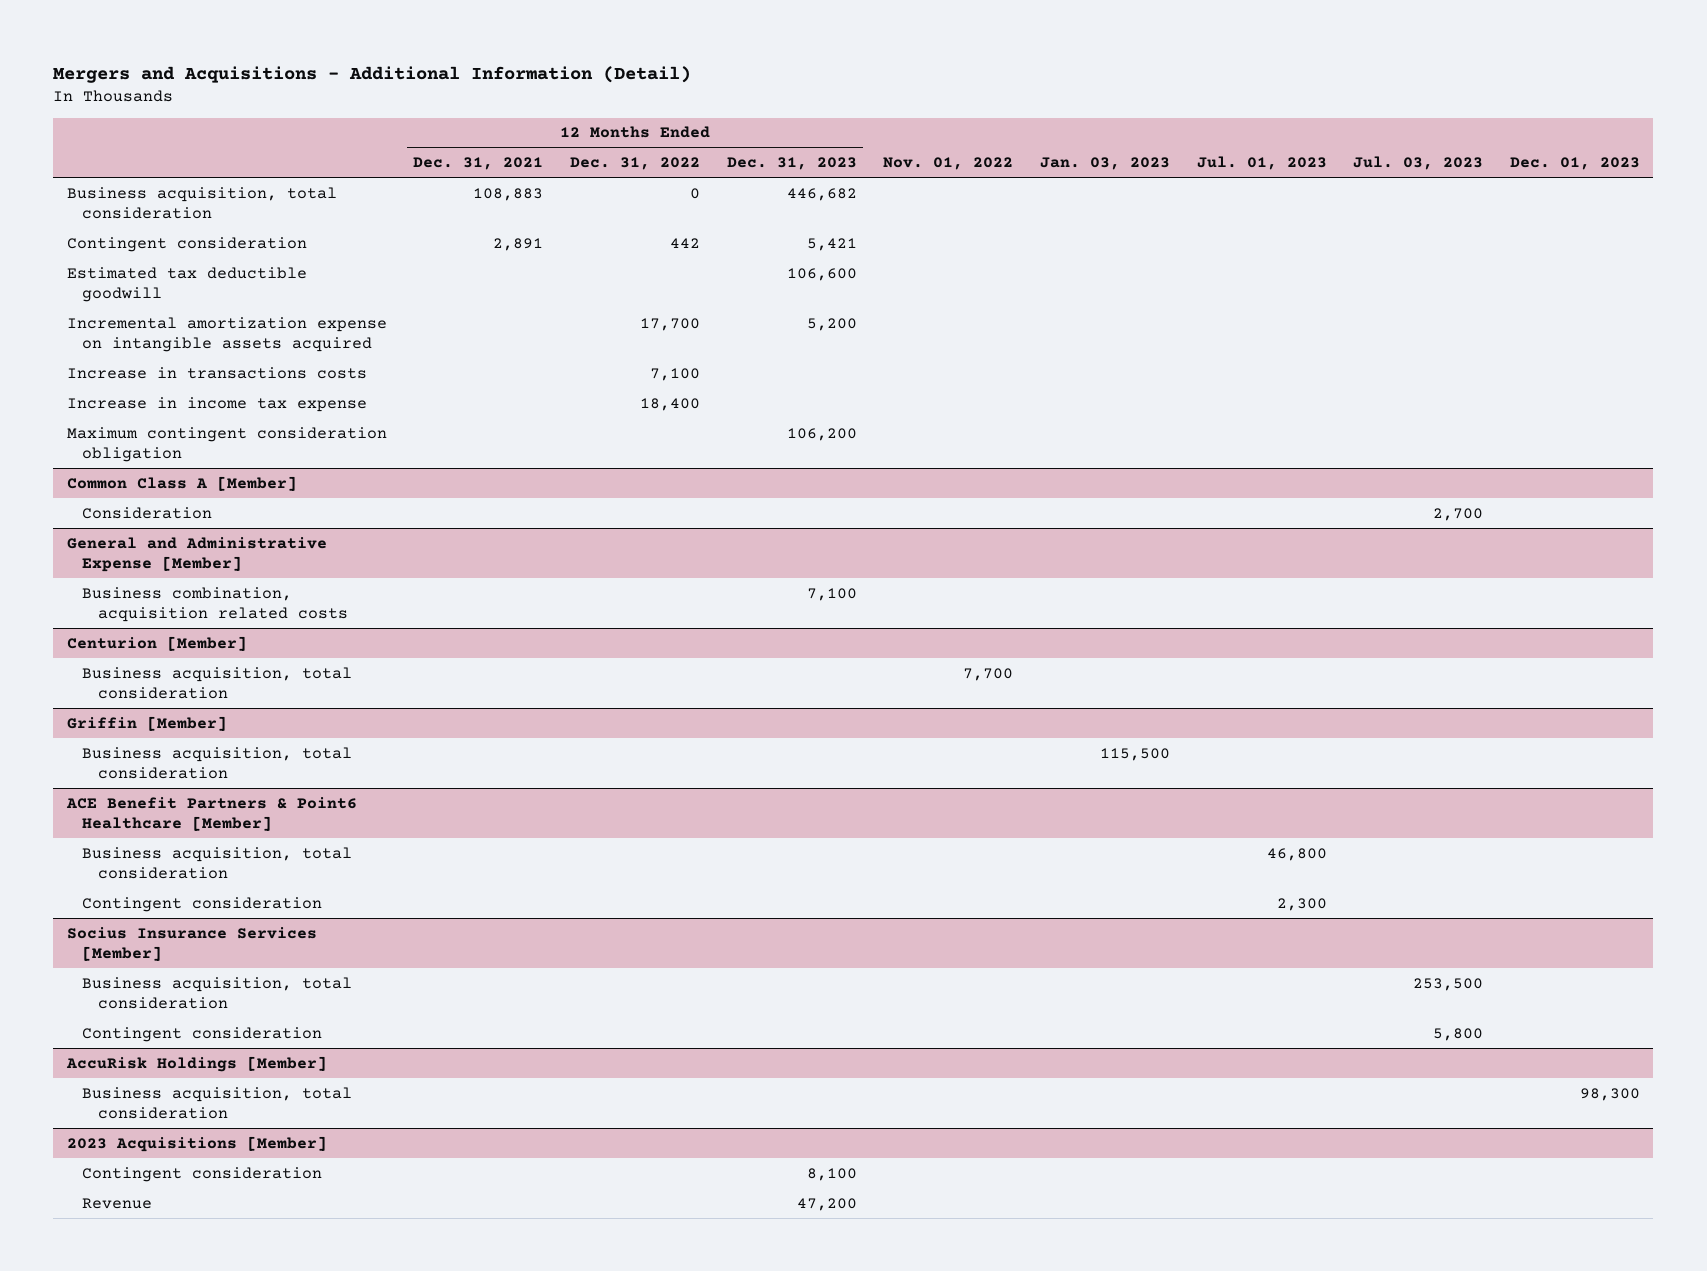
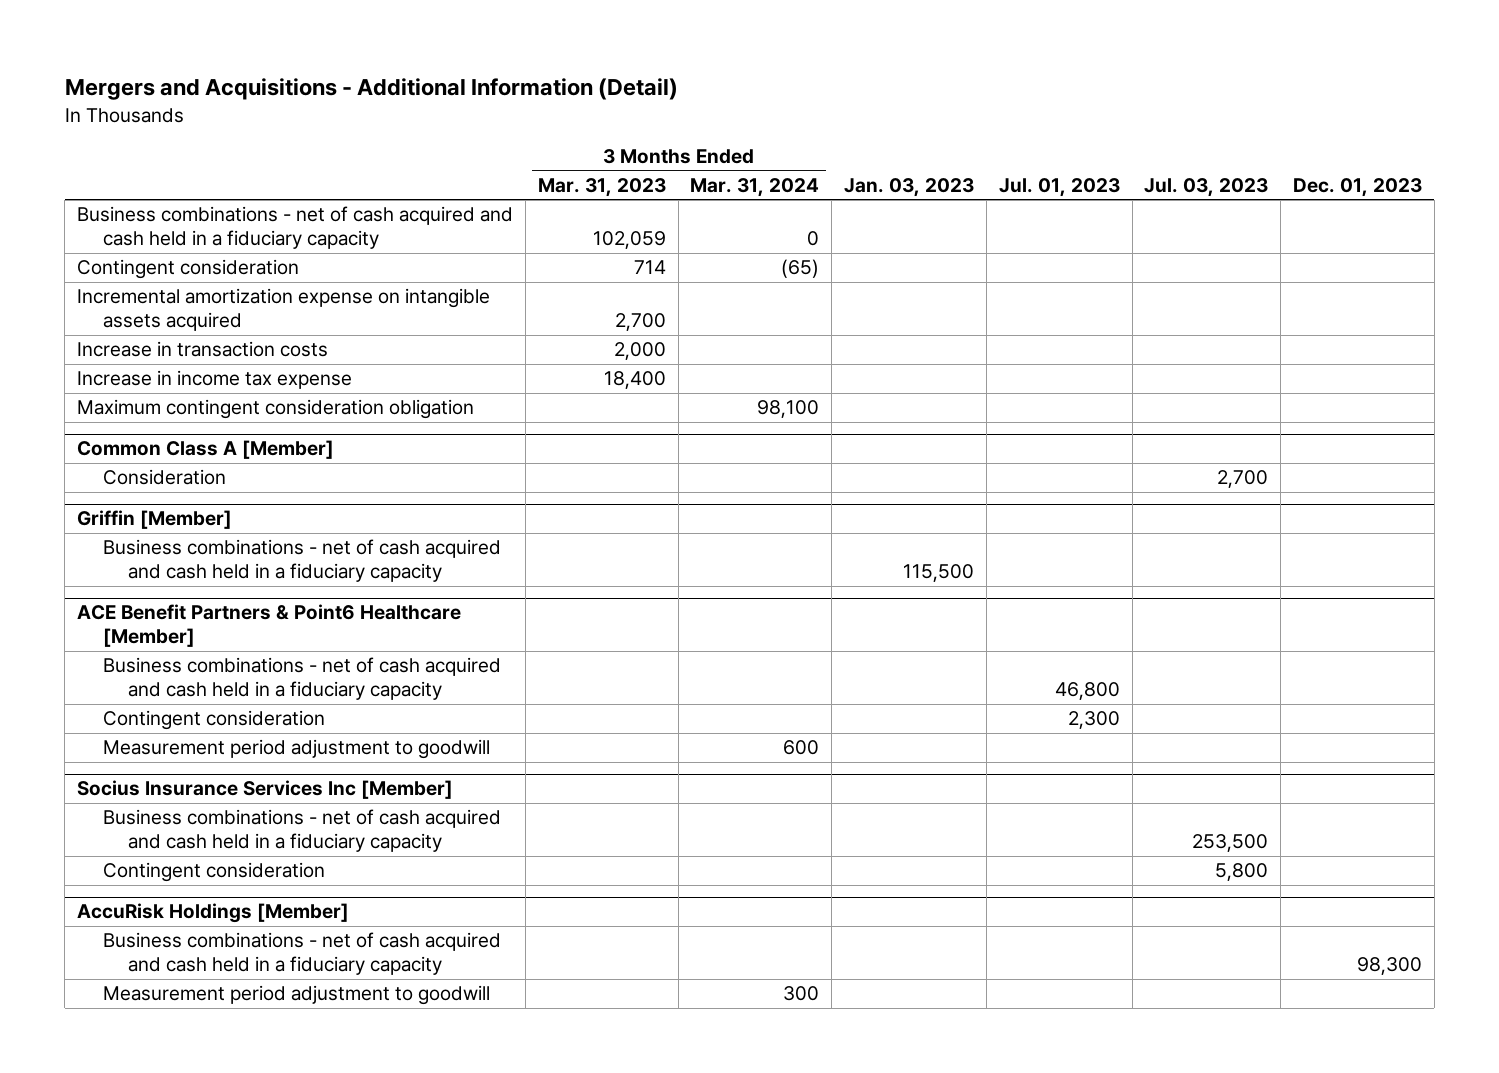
- | 12 Months Ended Dec. 31, 2021 | 12 Months Ended Dec. 31, 2022 | 12 Months Ended Dec. 31, 2023 | Nov. 01, 2022 | Jan. 03, 2023 | Jul. 01, 2023 | Jul. 03, 2023 | Dec. 01, 2023
+ | 3 Months Ended Mar. 31, 2023 | 3 Months Ended Mar. 31, 2024 | Jan. 03, 2023 | Jul. 01, 2023 | Jul. 03, 2023 | Dec. 01, 2023
- Business acquisition, total consideration | 108,883 | 0 | 446,682 | | | | |
+ Business combinations - net of cash acquired and cash held in a fiduciary capacity | 102,059 | 0 | | | |
- Estimated tax deductible goodwill | | | 106,600 | | | | |
- Increase in transactions costs | | 7,100 | | | | | |
+ Increase in transaction costs | 2,000 | | | | |
- General and Administrative Expense [Member]
- Business combination, acquisition related costs | | | 7,100 | | | | |
- Centurion [Member]
- Business acquisition, total consideration | | | | 7,700 | | | |
@ Griffin [Member]
- Business acquisition, total consideration | | | | | 115,500 | | |
+ Business combinations - net of cash acquired and cash held in a fiduciary capacity | | | 115,500 | | |
@ ACE Benefit Partners & Point6 Healthcare [Member]
- Business acquisition, total consideration | | | | | | 46,800 | |
+ Business combinations - net of cash acquired and cash held in a fiduciary capacity | | | | 46,800 | |
- Socius Insurance Services [Member]
- Business acquisition, total consideration | | | | | | | 253,500 |
@ ACE Benefit Partners & Point6 Healthcare [Member]
+ Measurement period adjustment to goodwill | | 600 | | | |
+ Socius Insurance Services Inc [Member]
+ Business combinations - net of cash acquired and cash held in a fiduciary capacity | | | | | 253,500 |
@ AccuRisk Holdings [Member]
- Business acquisition, total consideration | | | | | | | | 98,300
- 2023 Acquisitions [Member]
- Contingent consideration | | | 8,100 | | | | |
- Revenue | | | 47,200 | | | | |
@ AccuRisk Holdings [Member]
+ Business combinations - net of cash acquired and cash held in a fiduciary capacity | | | | | | 98,300
+ Measurement period adjustment to goodwill | | 300 | | | |

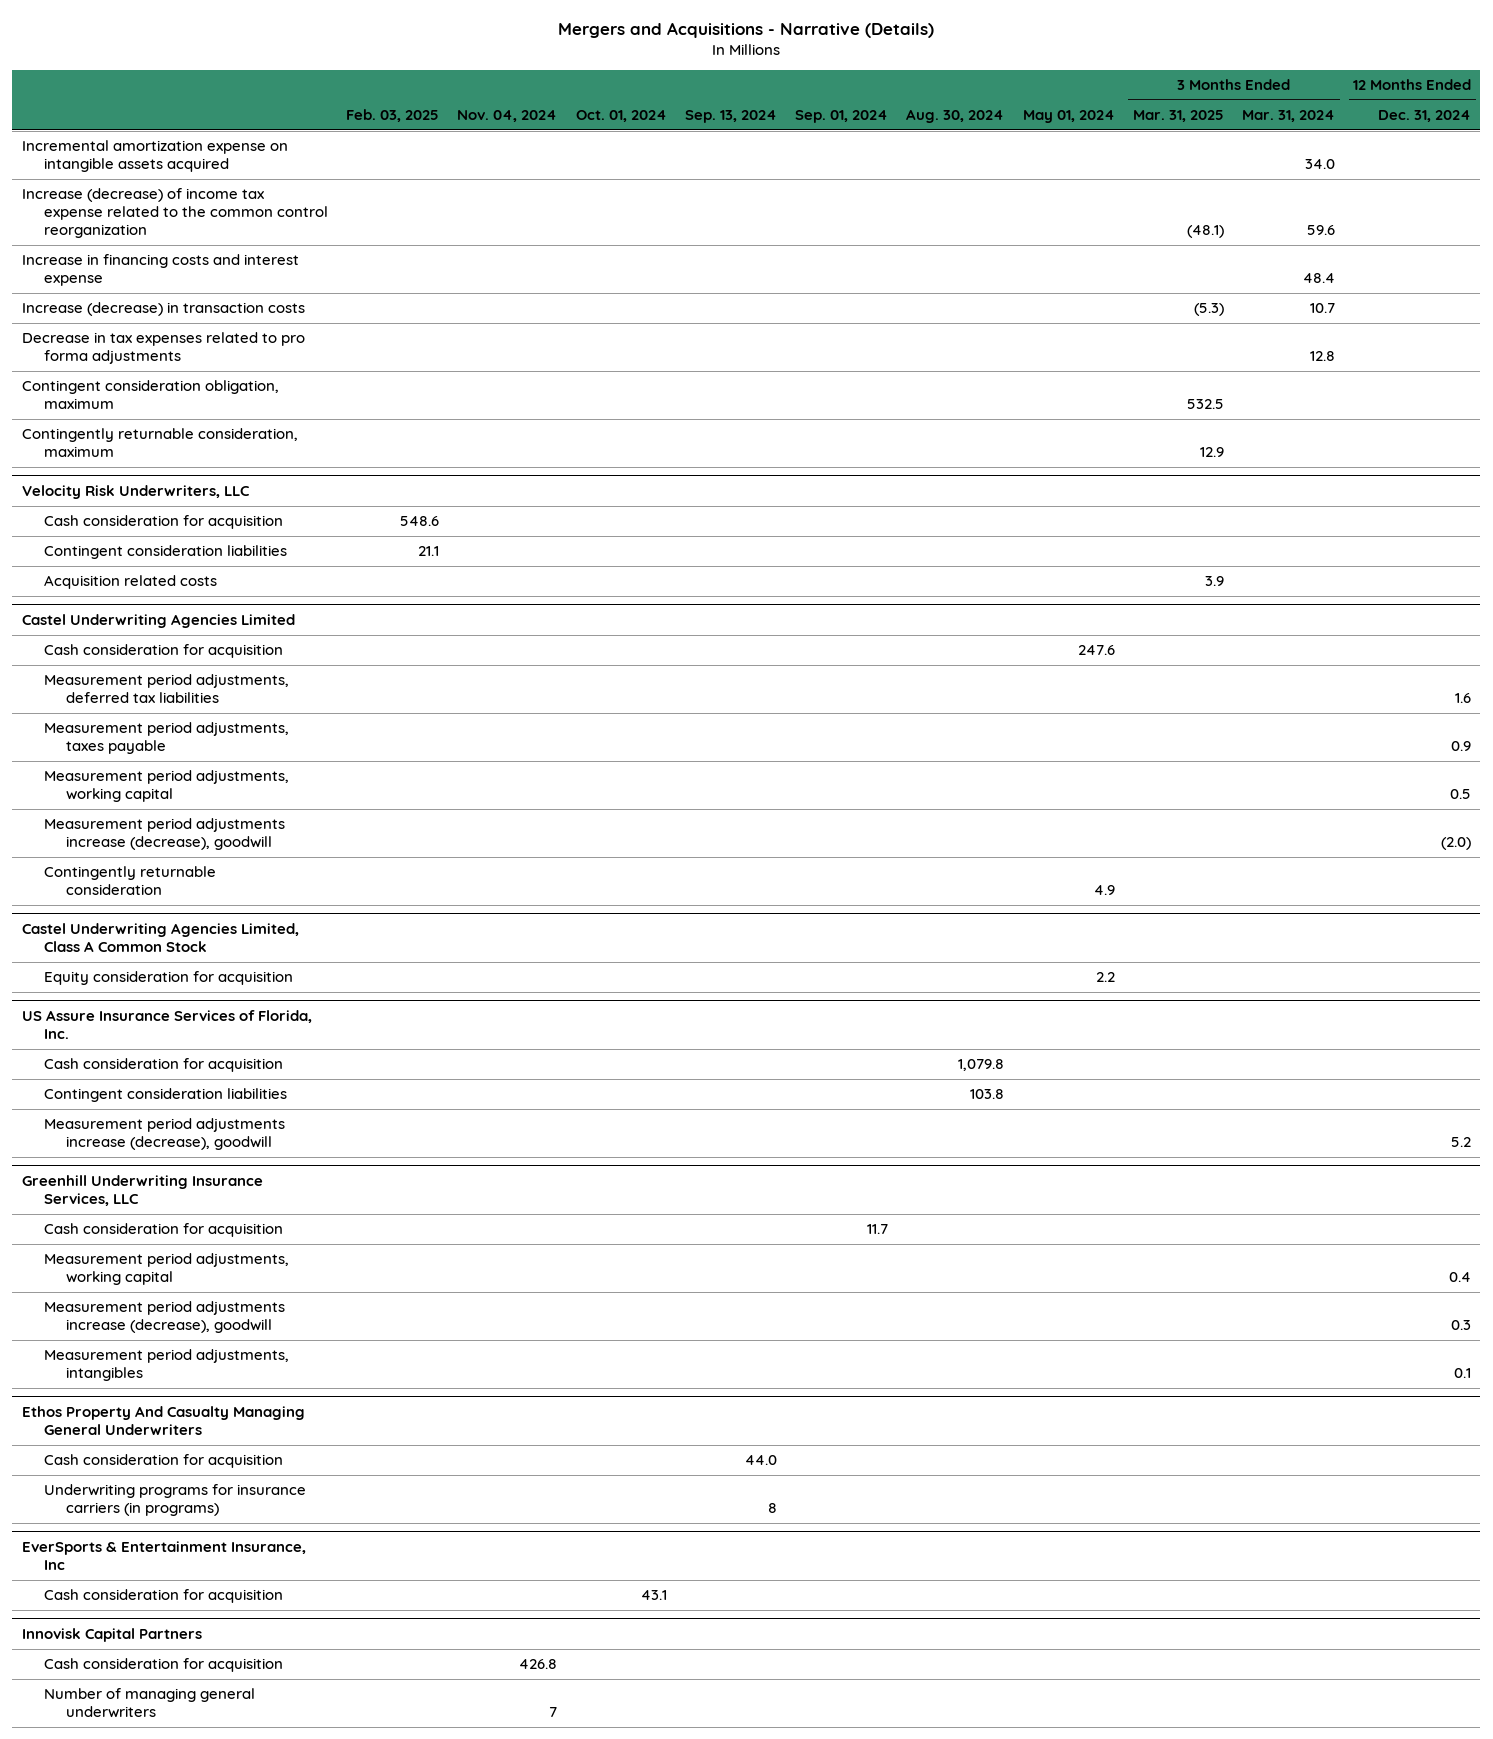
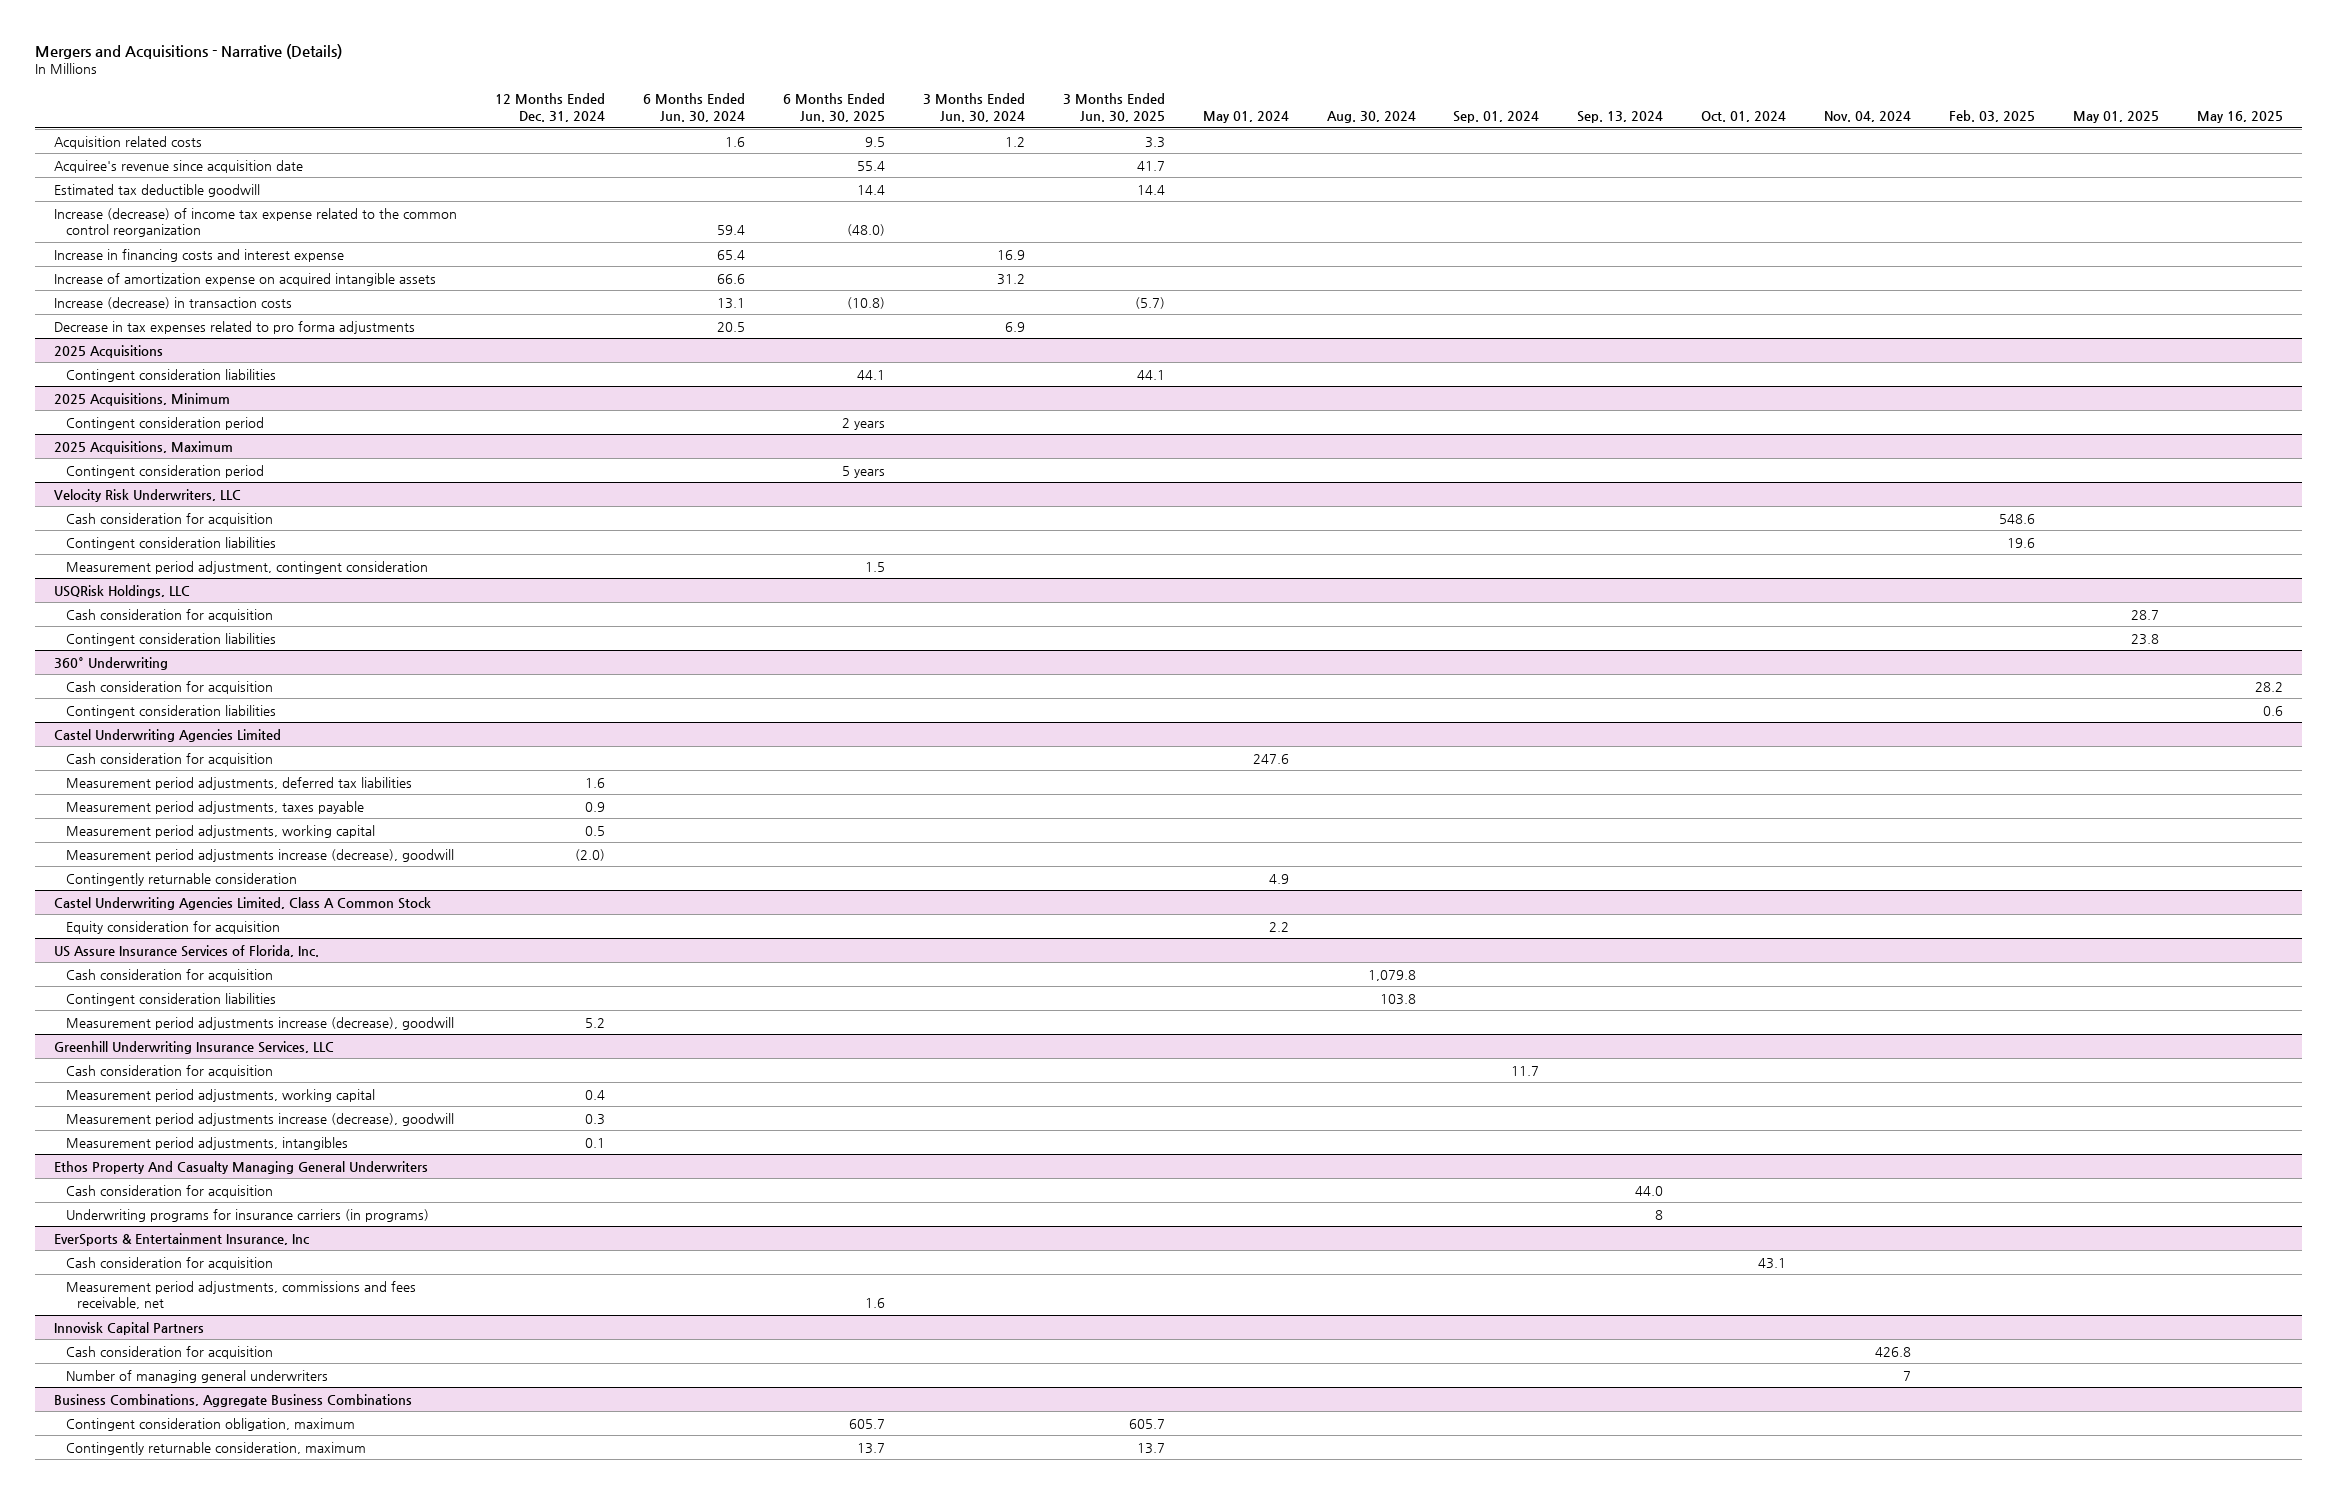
- | Feb. 03, 2025 | Nov. 04, 2024 | Oct. 01, 2024 | Sep. 13, 2024 | Sep. 01, 2024 | Aug. 30, 2024 | May 01, 2024 | 3 Months Ended Mar. 31, 2025 | 3 Months Ended Mar. 31, 2024 | 12 Months Ended Dec. 31, 2024
+ | 12 Months Ended Dec. 31, 2024 | 6 Months Ended Jun. 30, 2024 | 6 Months Ended Jun. 30, 2025 | 3 Months Ended Jun. 30, 2024 | 3 Months Ended Jun. 30, 2025 | May 01, 2024 | Aug. 30, 2024 | Sep. 01, 2024 | Sep. 13, 2024 | Oct. 01, 2024 | Nov. 04, 2024 | Feb. 03, 2025 | May 01, 2025 | May 16, 2025
- Incremental amortization expense on intangible assets acquired | | | | | | | | | 34.0 |
+ Acquisition related costs | | 1.6 | 9.5 | 1.2 | 3.3 | | | | | | | | |
+ Acquiree's revenue since acquisition date | | | 55.4 | | 41.7 | | | | | | | | |
+ Estimated tax deductible goodwill | | | 14.4 | | 14.4 | | | | | | | | |
+ Increase of amortization expense on acquired intangible assets | | 66.6 | | 31.2 | | | | | | | | | |
- Contingent consideration obligation, maximum | | | | | | | | 532.5 | |
- Contingently returnable consideration, maximum | | | | | | | | 12.9 | |
+ 2025 Acquisitions
+ Contingent consideration liabilities | | | 44.1 | | 44.1 | | | | | | | | |
+ 2025 Acquisitions, Minimum
+ Contingent consideration period | | | 2 years | | | | | | | | | | |
+ 2025 Acquisitions, Maximum
+ Contingent consideration period | | | 5 years | | | | | | | | | | |
@ Velocity Risk Underwriters, LLC
- Contingent consideration liabilities | 21.1 | | | | | | | | |
- Acquisition related costs | | | | | | | | 3.9 | |
+ Contingent consideration liabilities | | | | | | | | | | | | 19.6 | |
+ Measurement period adjustment, contingent consideration | | | 1.5 | | | | | | | | | | |
+ USQRisk Holdings, LLC
+ Cash consideration for acquisition | | | | | | | | | | | | | 28.7 |
+ Contingent consideration liabilities | | | | | | | | | | | | | 23.8 |
+ 360° Underwriting
+ Cash consideration for acquisition | | | | | | | | | | | | | | 28.2
+ Contingent consideration liabilities | | | | | | | | | | | | | | 0.6
@ EverSports & Entertainment Insurance, Inc
+ Measurement period adjustments, commissions and fees receivable, net | | | 1.6 | | | | | | | | | | |
+ Business Combinations, Aggregate Business Combinations
+ Contingent consideration obligation, maximum | | | 605.7 | | 605.7 | | | | | | | | |
+ Contingently returnable consideration, maximum | | | 13.7 | | 13.7 | | | | | | | | |

